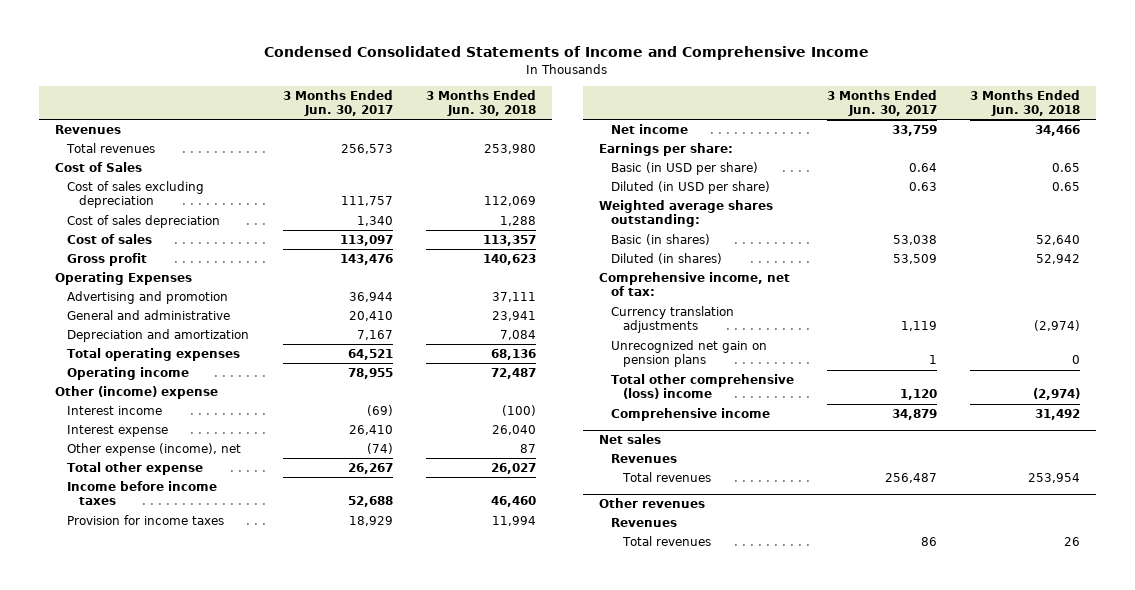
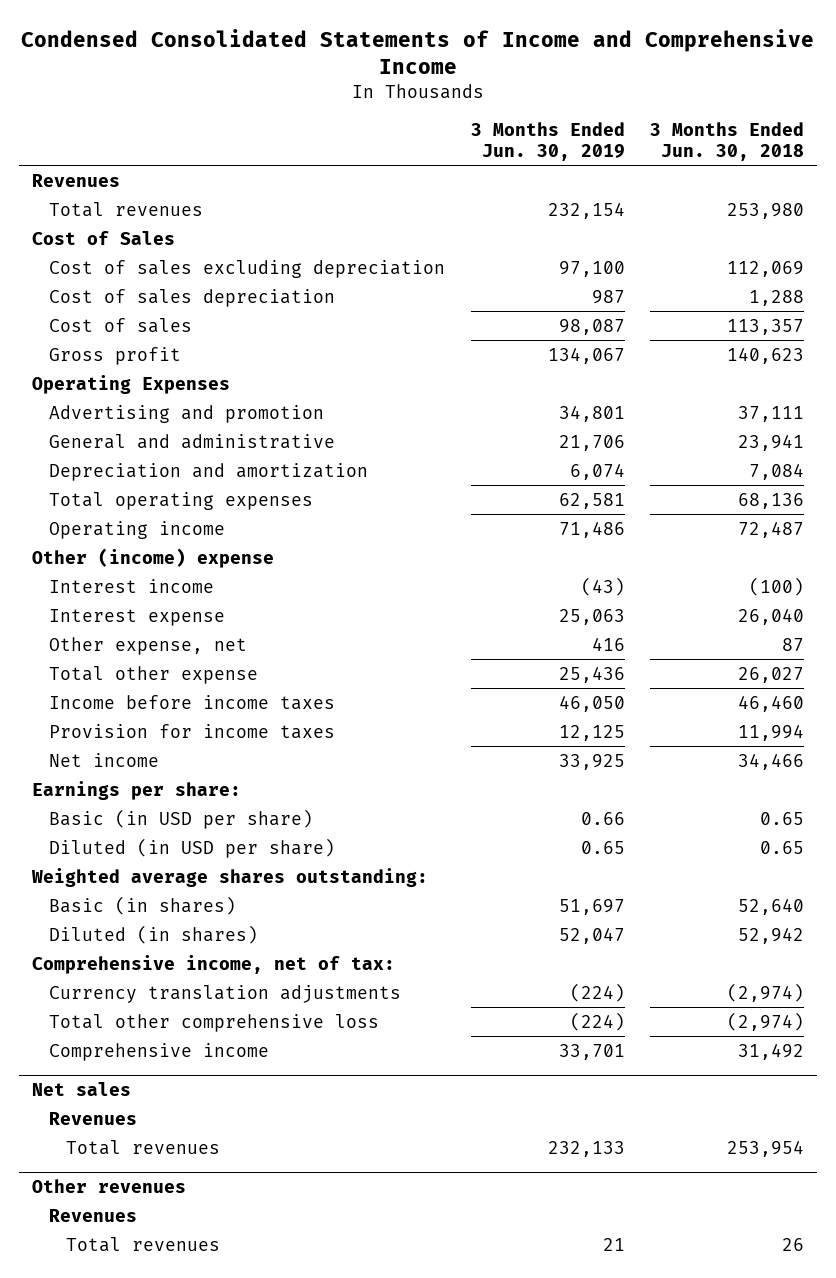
- | 3 Months Ended Jun. 30, 2017 | 3 Months Ended Jun. 30, 2018
+ | 3 Months Ended Jun. 30, 2019 | 3 Months Ended Jun. 30, 2018
- Other expense (income), net | (74) | 87
+ Other expense, net | 416 | 87
- Unrecognized net gain on pension plans | 1 | 0
- Total other comprehensive (loss) income | 1,120 | (2,974)
+ Total other comprehensive loss | (224) | (2,974)

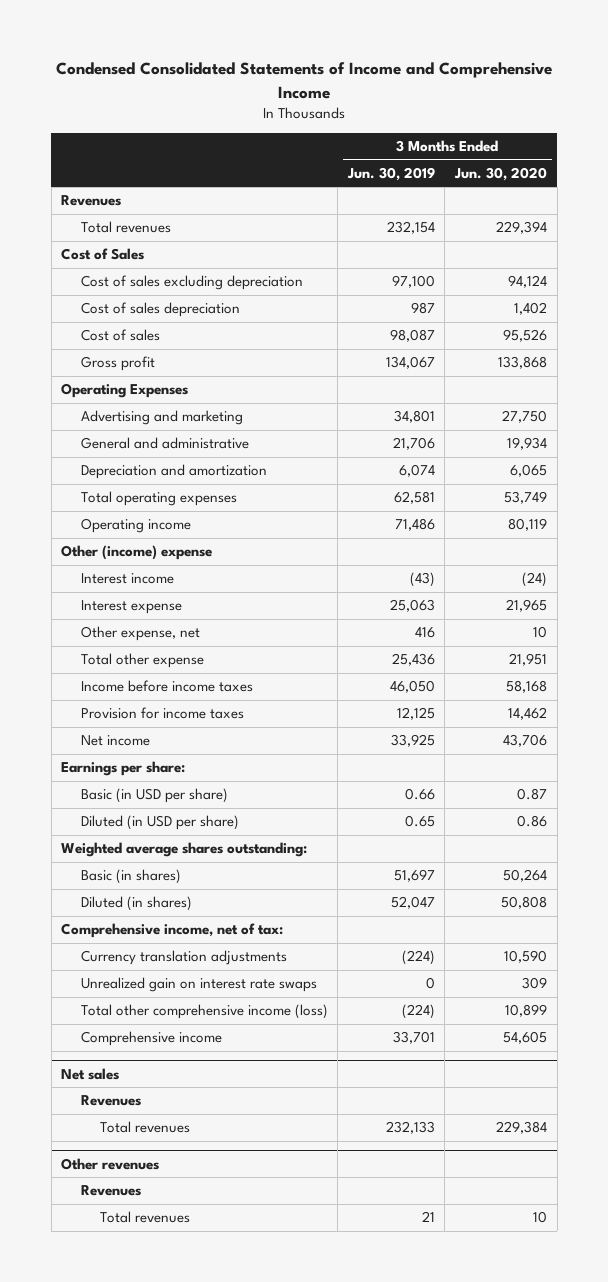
- | 3 Months Ended Jun. 30, 2019 | 3 Months Ended Jun. 30, 2018
+ | 3 Months Ended Jun. 30, 2019 | 3 Months Ended Jun. 30, 2020
- Advertising and promotion | 34,801 | 37,111
+ Advertising and marketing | 34,801 | 27,750
- Total other comprehensive loss | (224) | (2,974)
+ Unrealized gain on interest rate swaps | 0 | 309
+ Total other comprehensive income (loss) | (224) | 10,899

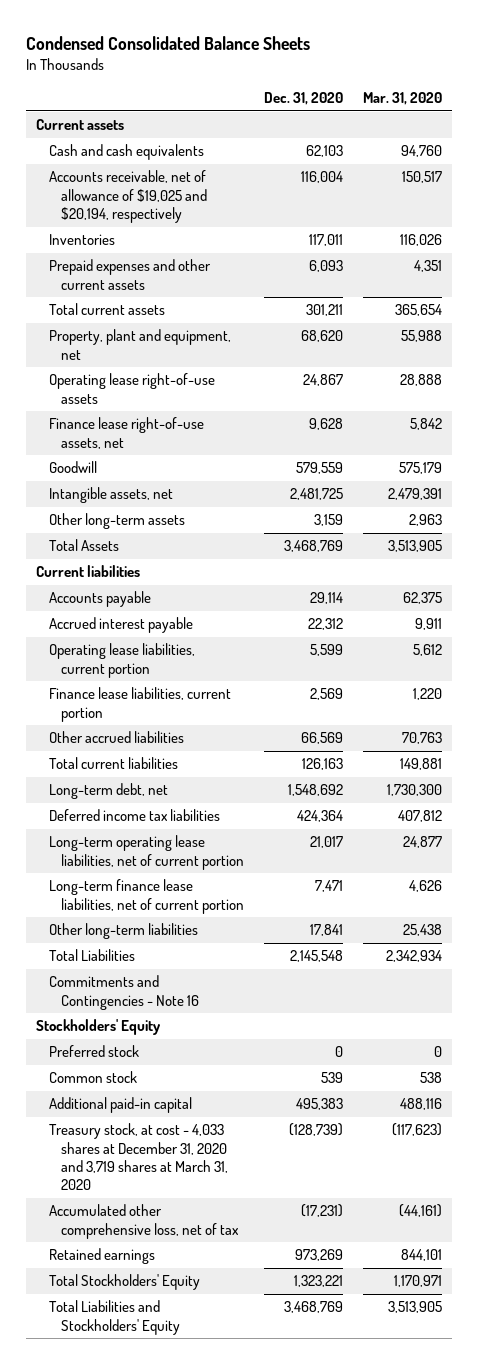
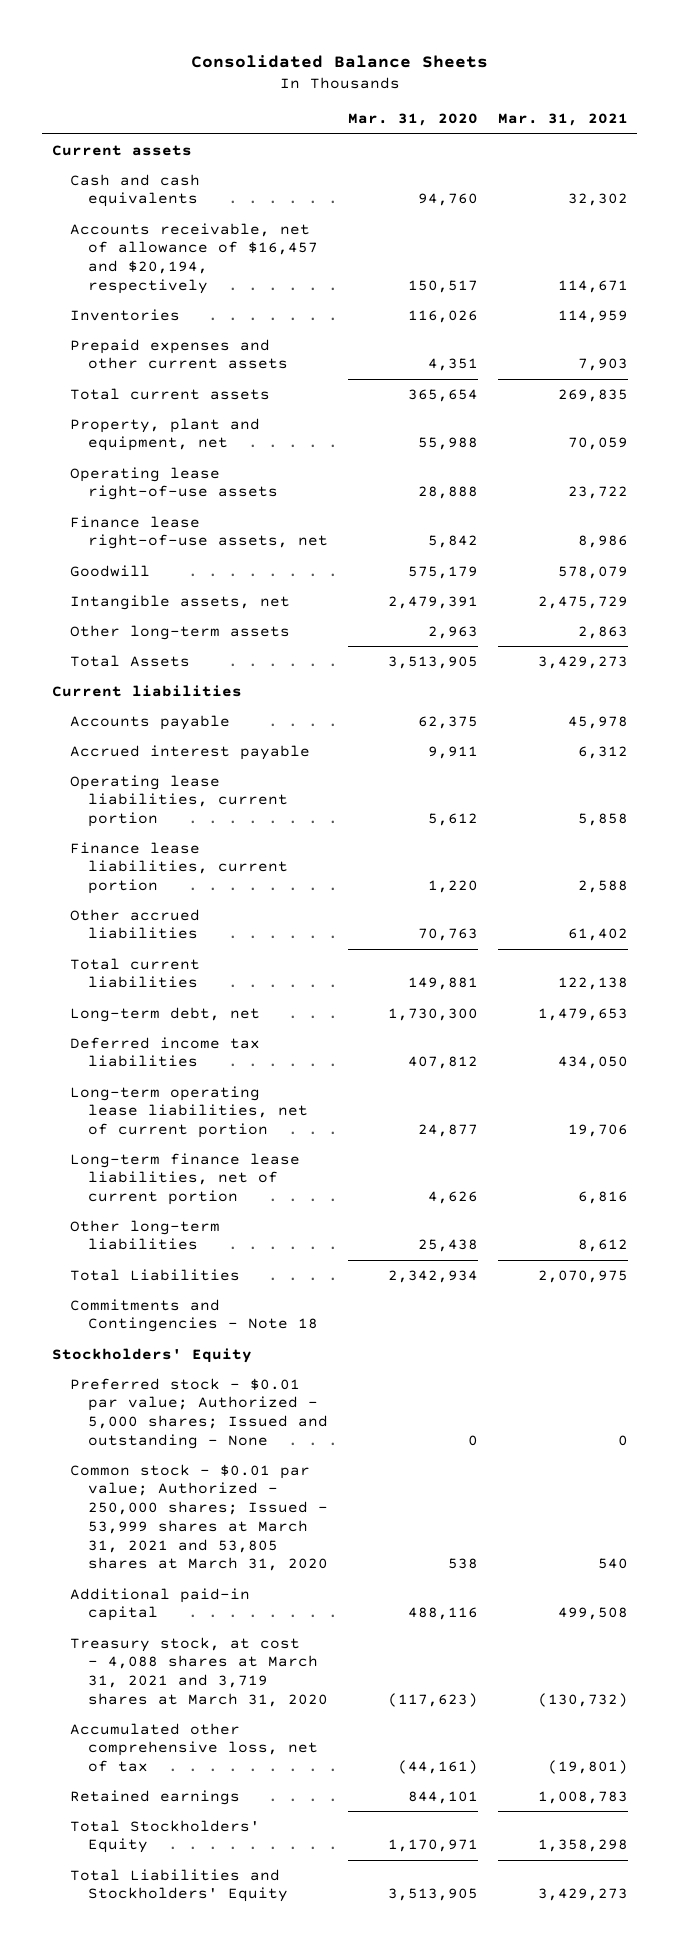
- Condensed Consolidated Balance Sheets
+ Consolidated Balance Sheets
- | Dec. 31, 2020 | Mar. 31, 2020
+ | Mar. 31, 2020 | Mar. 31, 2021
- Accounts receivable, net of allowance of $19,025 and $20,194, respectively | 116,004 | 150,517
+ Accounts receivable, net of allowance of $16,457 and $20,194, respectively | 150,517 | 114,671
- Commitments and Contingencies - Note 16
+ Commitments and Contingencies - Note 18
- Preferred stock | 0 | 0
- Common stock | 539 | 538
+ Preferred stock - $0.01 par value; Authorized - 5,000 shares; Issued and outstanding - None | 0 | 0
+ Common stock - $0.01 par value; Authorized - 250,000 shares; Issued - 53,999 shares at March 31, 2021 and 53,805 shares at March 31, 2020 | 538 | 540
- Treasury stock, at cost - 4,033 shares at December 31, 2020 and 3,719 shares at March 31, 2020 | (128,739) | (117,623)
+ Treasury stock, at cost - 4,088 shares at March 31, 2021 and 3,719 shares at March 31, 2020 | (117,623) | (130,732)

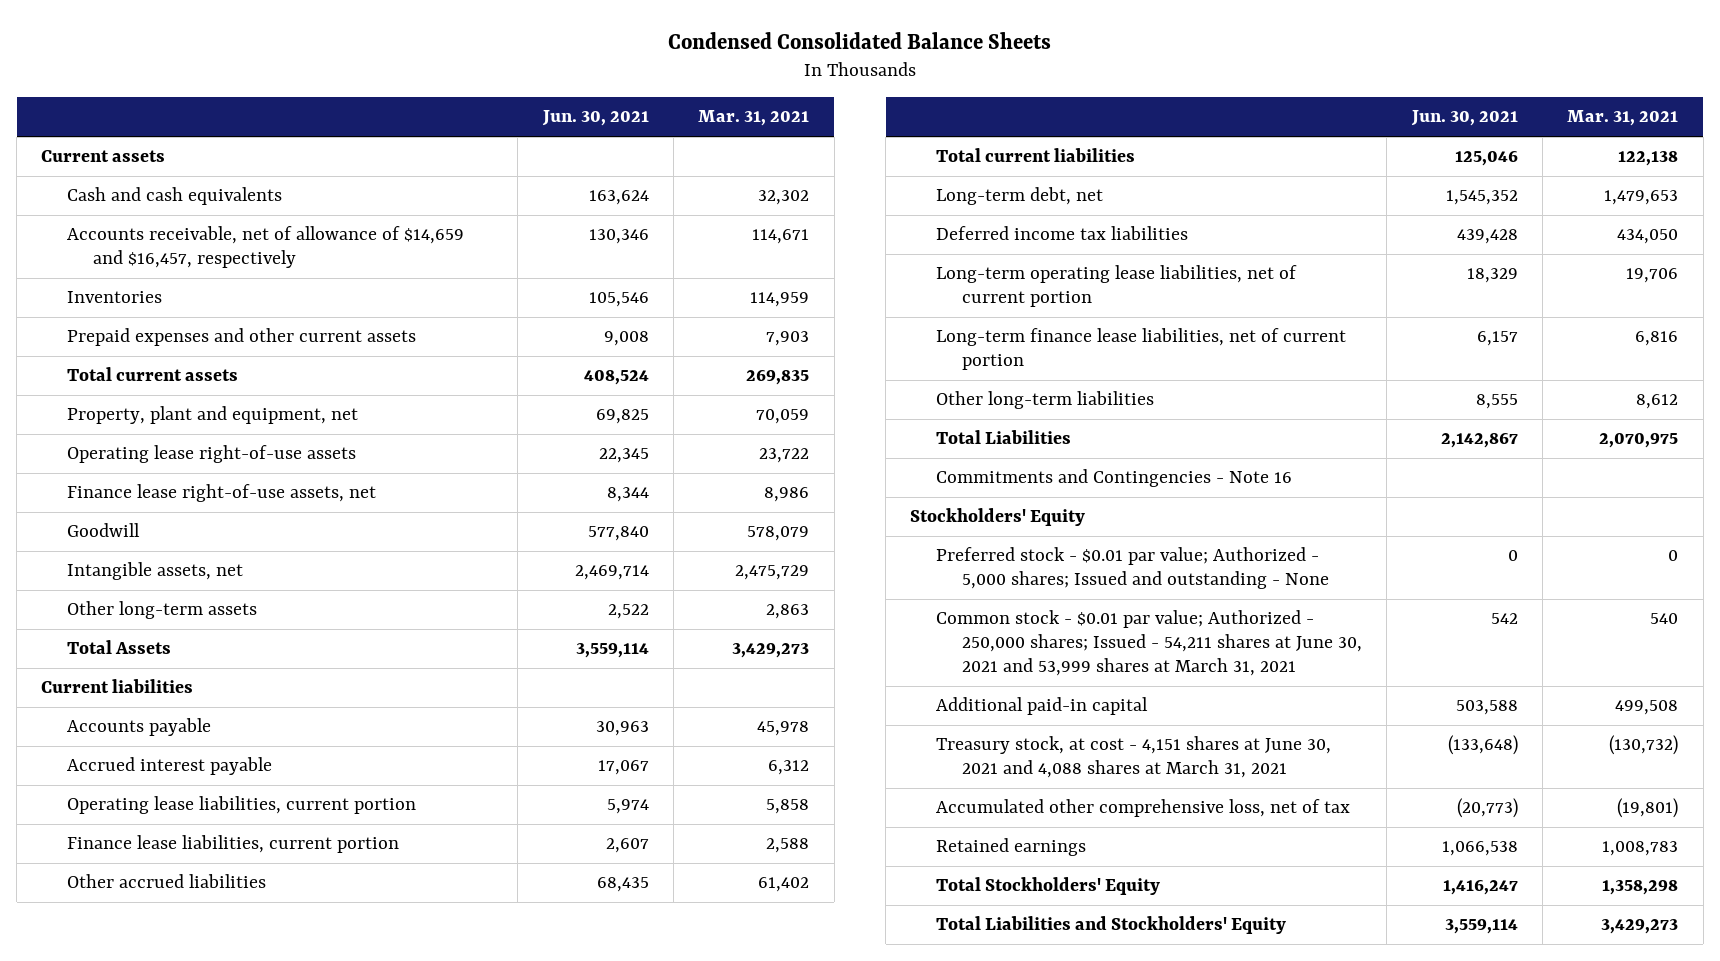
- Consolidated Balance Sheets
+ Condensed Consolidated Balance Sheets
- | Mar. 31, 2020 | Mar. 31, 2021
+ | Jun. 30, 2021 | Mar. 31, 2021
- Accounts receivable, net of allowance of $16,457 and $20,194, respectively | 150,517 | 114,671
+ Accounts receivable, net of allowance of $14,659 and $16,457, respectively | 130,346 | 114,671
- Commitments and Contingencies - Note 18
+ Commitments and Contingencies - Note 16
- Common stock - $0.01 par value; Authorized - 250,000 shares; Issued - 53,999 shares at March 31, 2021 and 53,805 shares at March 31, 2020 | 538 | 540
+ Common stock - $0.01 par value; Authorized - 250,000 shares; Issued - 54,211 shares at June 30, 2021 and 53,999 shares at March 31, 2021 | 542 | 540
- Treasury stock, at cost - 4,088 shares at March 31, 2021 and 3,719 shares at March 31, 2020 | (117,623) | (130,732)
+ Treasury stock, at cost - 4,151 shares at June 30, 2021 and 4,088 shares at March 31, 2021 | (133,648) | (130,732)

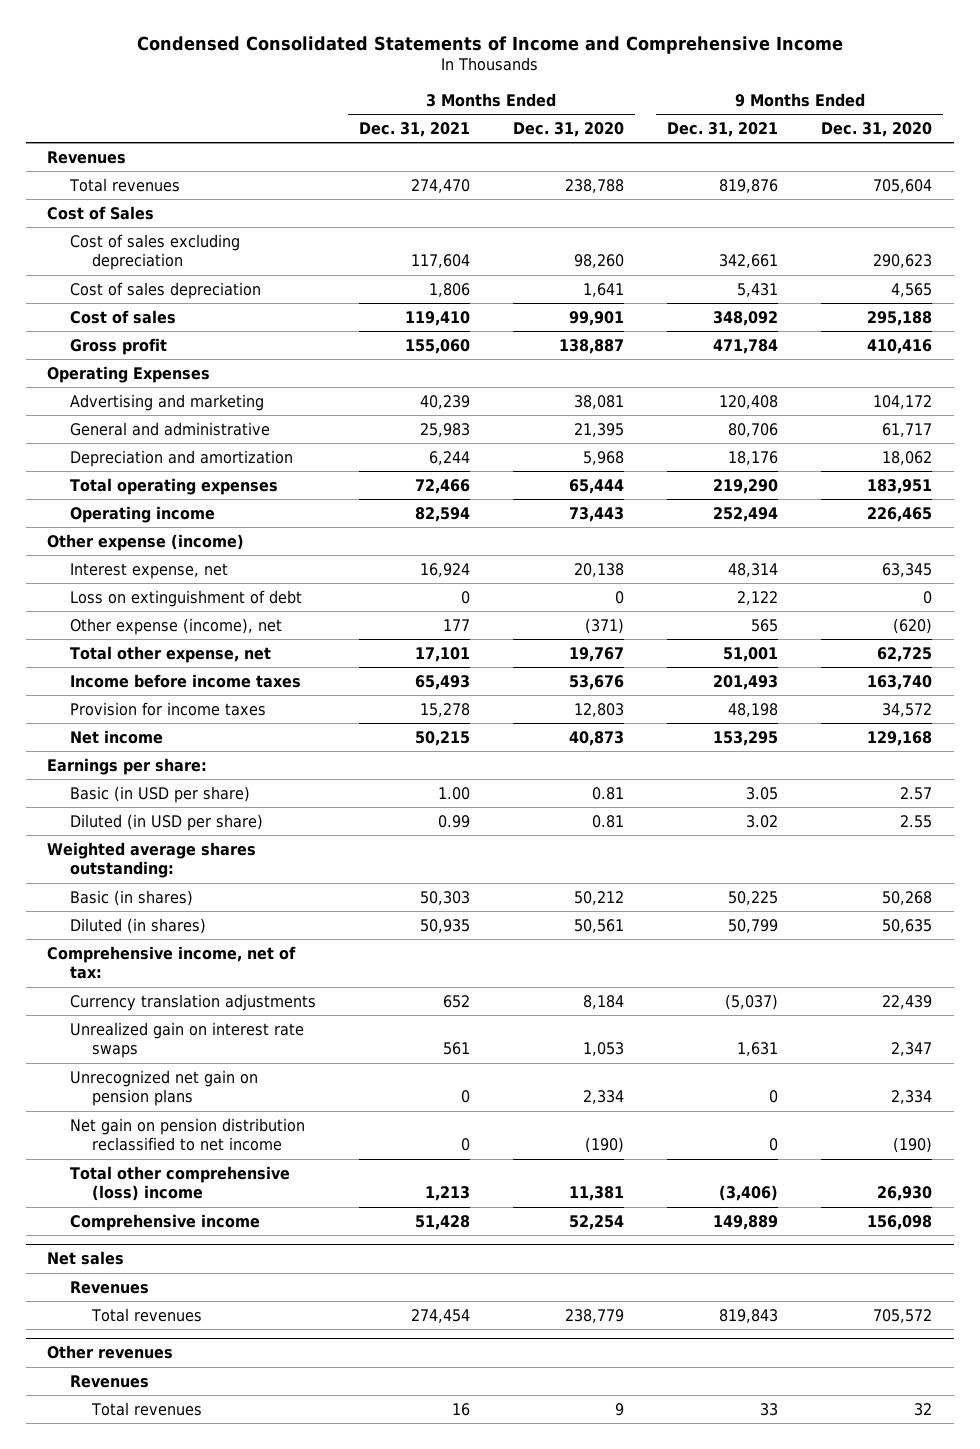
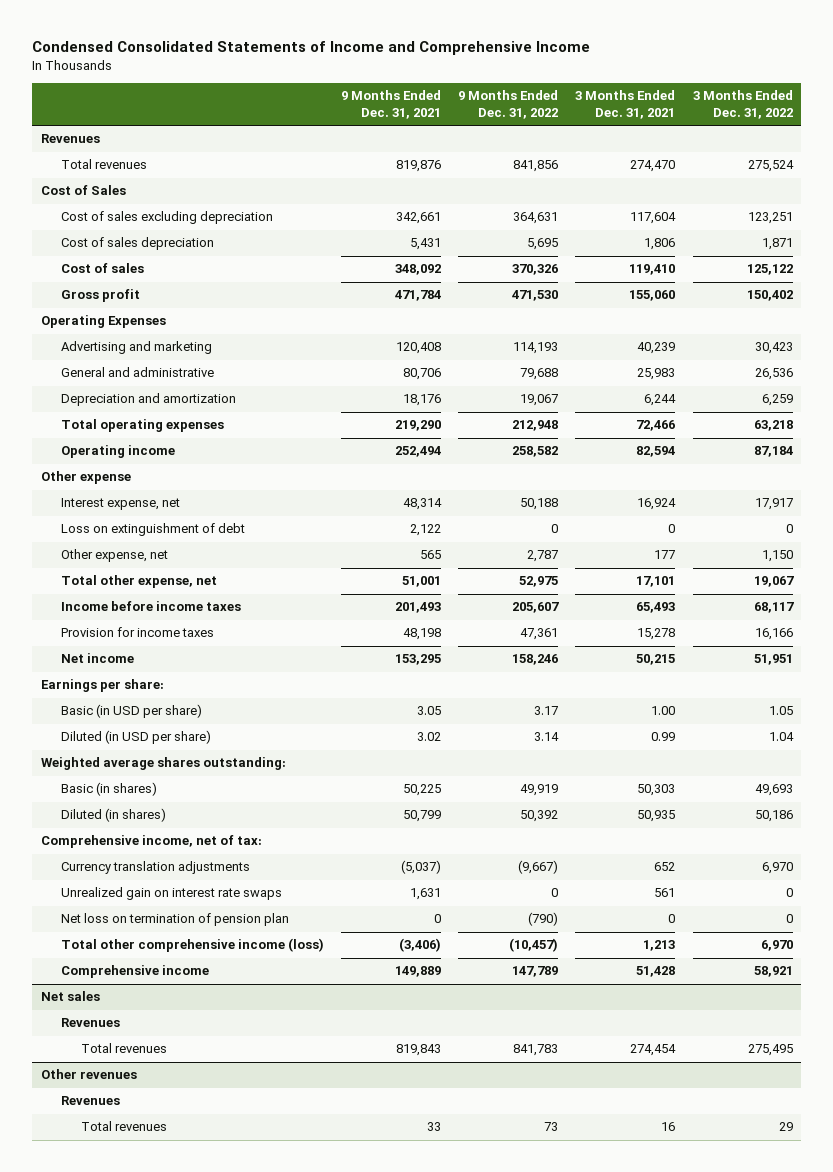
- | 3 Months Ended Dec. 31, 2021 | 3 Months Ended Dec. 31, 2020 | 9 Months Ended Dec. 31, 2021 | 9 Months Ended Dec. 31, 2020
+ | 9 Months Ended Dec. 31, 2021 | 9 Months Ended Dec. 31, 2022 | 3 Months Ended Dec. 31, 2021 | 3 Months Ended Dec. 31, 2022
- Other expense (income)
+ Other expense
- Other expense (income), net | 177 | (371) | 565 | (620)
+ Other expense, net | 565 | 2,787 | 177 | 1,150
- Unrecognized net gain on pension plans | 0 | 2,334 | 0 | 2,334
- Net gain on pension distribution reclassified to net income | 0 | (190) | 0 | (190)
- Total other comprehensive (loss) income | 1,213 | 11,381 | (3,406) | 26,930
+ Net loss on termination of pension plan | 0 | (790) | 0 | 0
+ Total other comprehensive income (loss) | (3,406) | (10,457) | 1,213 | 6,970

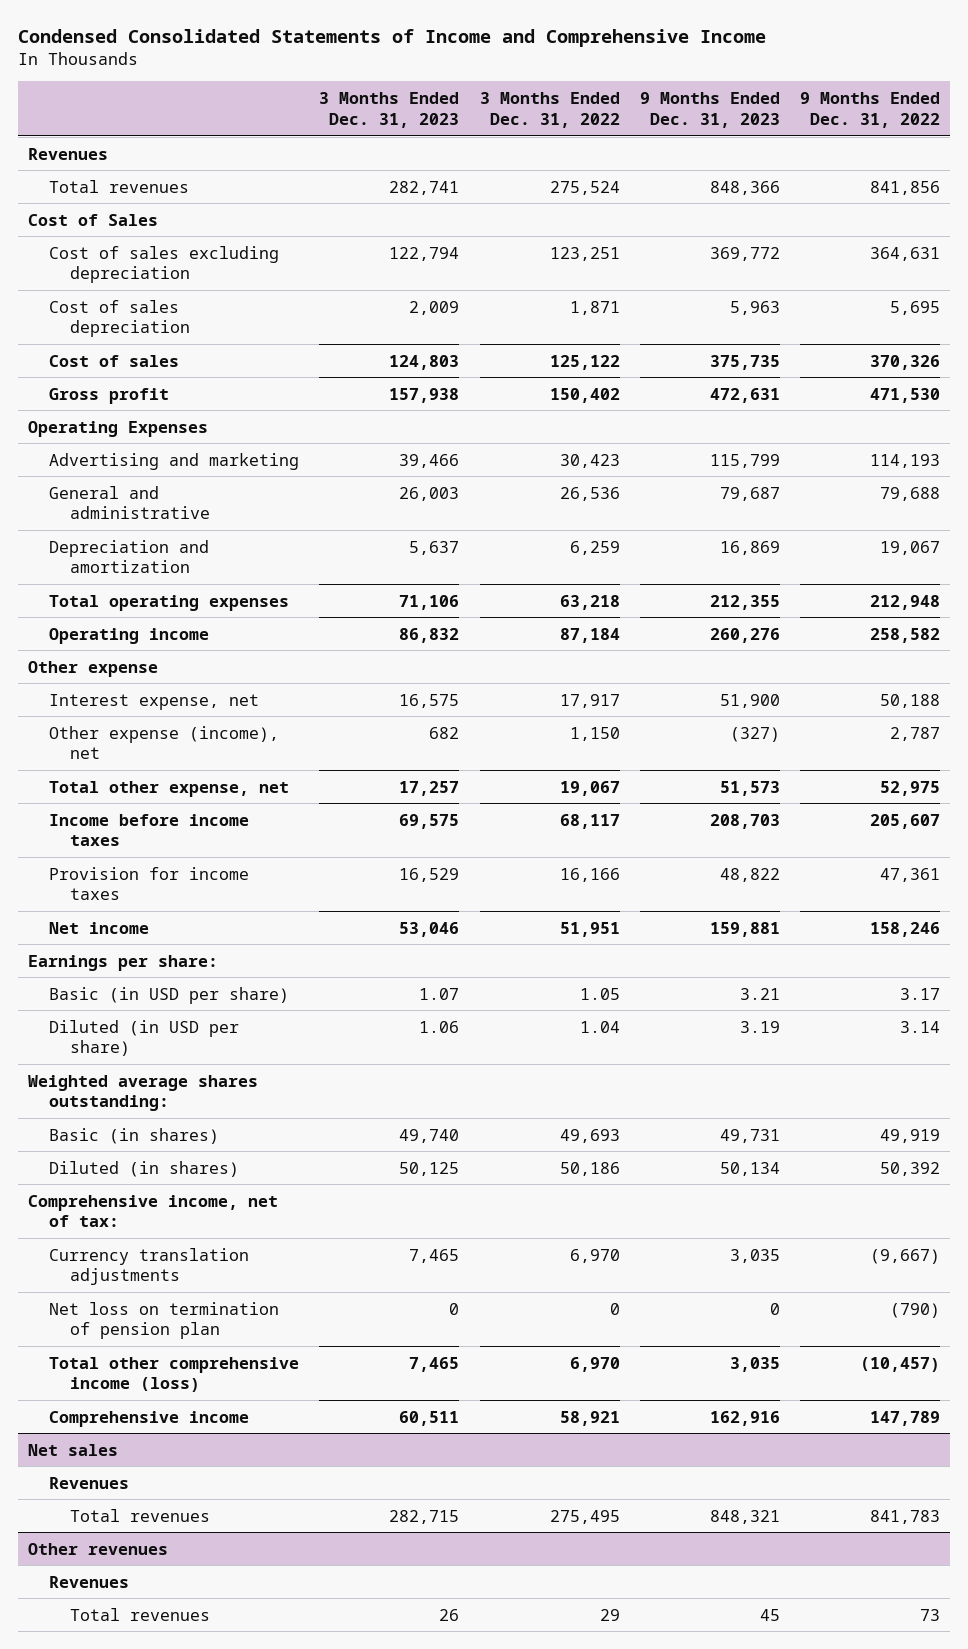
- | 9 Months Ended Dec. 31, 2021 | 9 Months Ended Dec. 31, 2022 | 3 Months Ended Dec. 31, 2021 | 3 Months Ended Dec. 31, 2022
+ | 3 Months Ended Dec. 31, 2023 | 3 Months Ended Dec. 31, 2022 | 9 Months Ended Dec. 31, 2023 | 9 Months Ended Dec. 31, 2022
- Loss on extinguishment of debt | 2,122 | 0 | 0 | 0
- Other expense, net | 565 | 2,787 | 177 | 1,150
+ Other expense (income), net | 682 | 1,150 | (327) | 2,787
- Unrealized gain on interest rate swaps | 1,631 | 0 | 561 | 0

